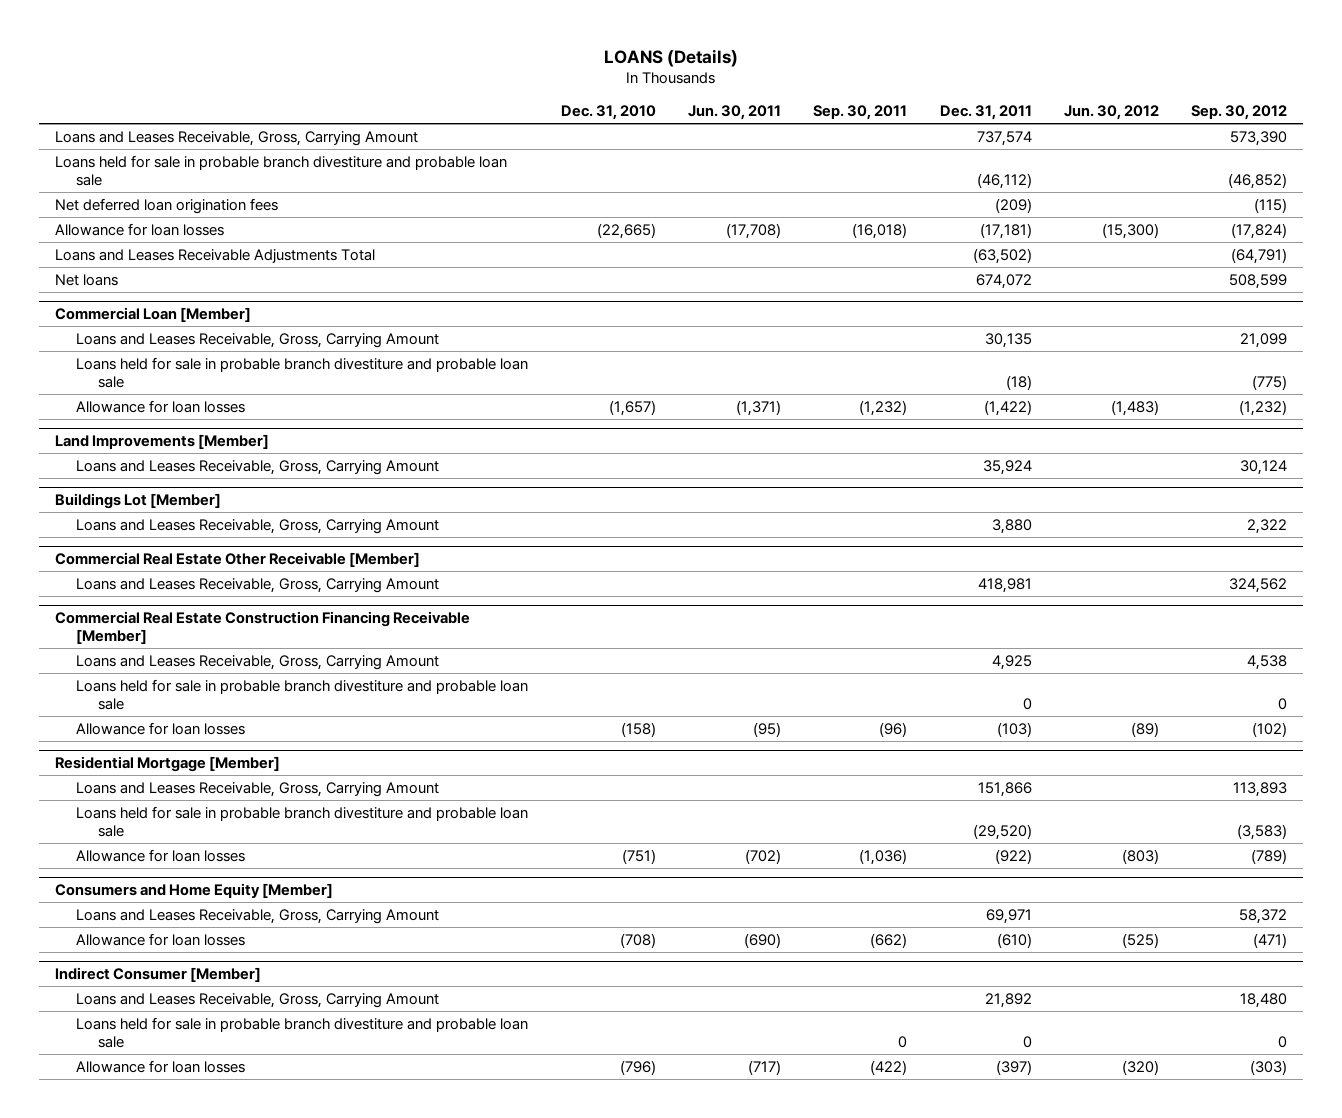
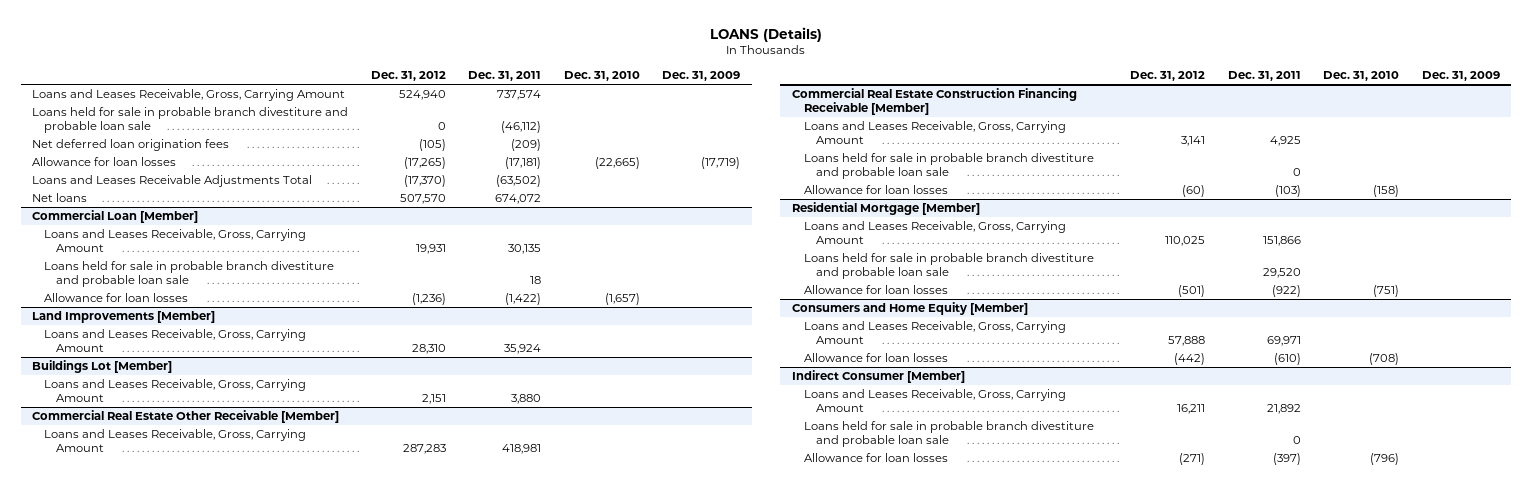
- | Dec. 31, 2010 | Jun. 30, 2011 | Sep. 30, 2011 | Dec. 31, 2011 | Jun. 30, 2012 | Sep. 30, 2012
+ | Dec. 31, 2012 | Dec. 31, 2011 | Dec. 31, 2010 | Dec. 31, 2009
@ Commercial Loan [Member]
- Loans held for sale in probable branch divestiture and probable loan sale | | | | (18) | | (775)
+ Loans held for sale in probable branch divestiture and probable loan sale | | 18 | |
@ Residential Mortgage [Member]
- Loans held for sale in probable branch divestiture and probable loan sale | | | | (29,520) | | (3,583)
+ Loans held for sale in probable branch divestiture and probable loan sale | | 29,520 | |

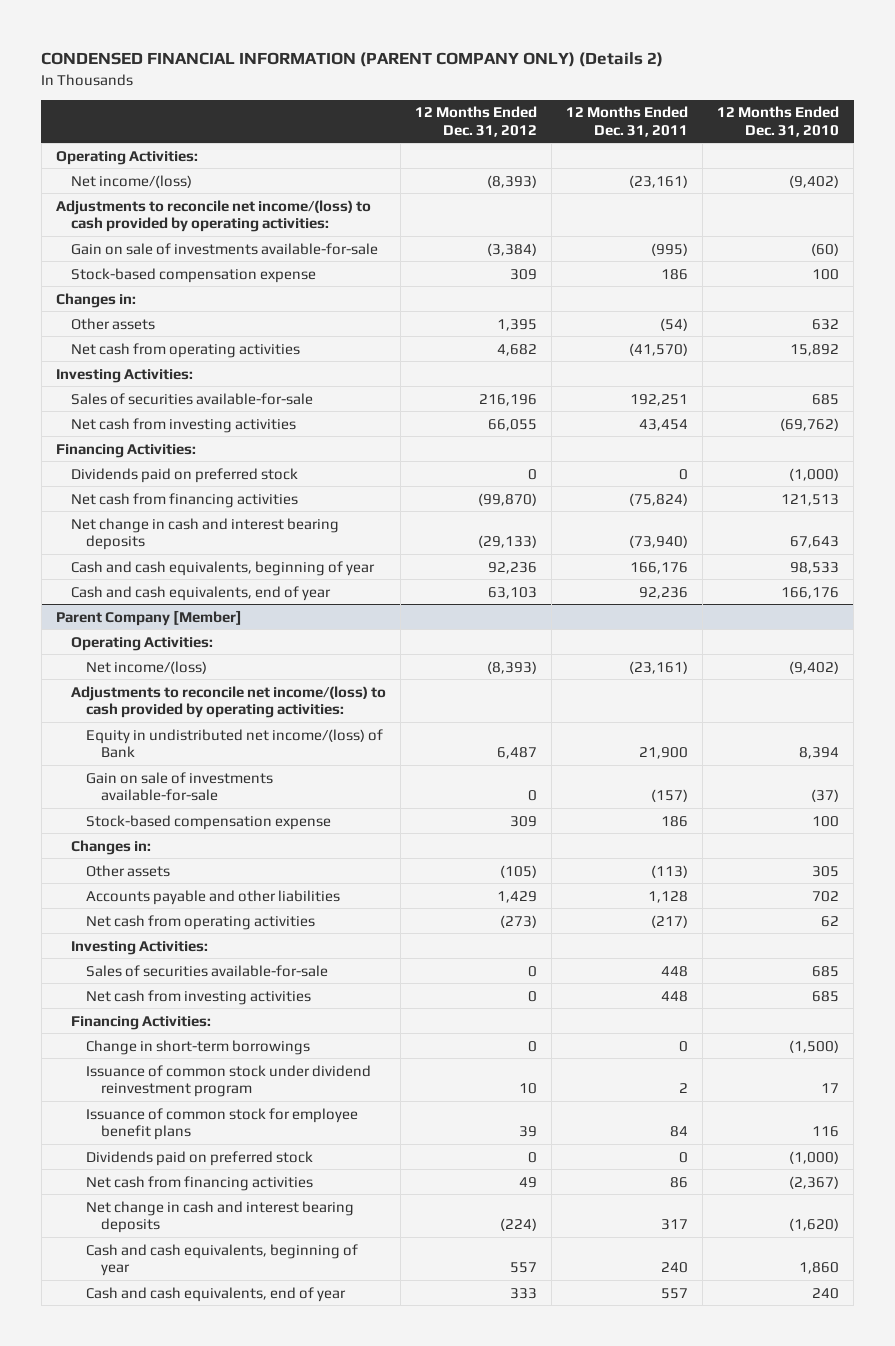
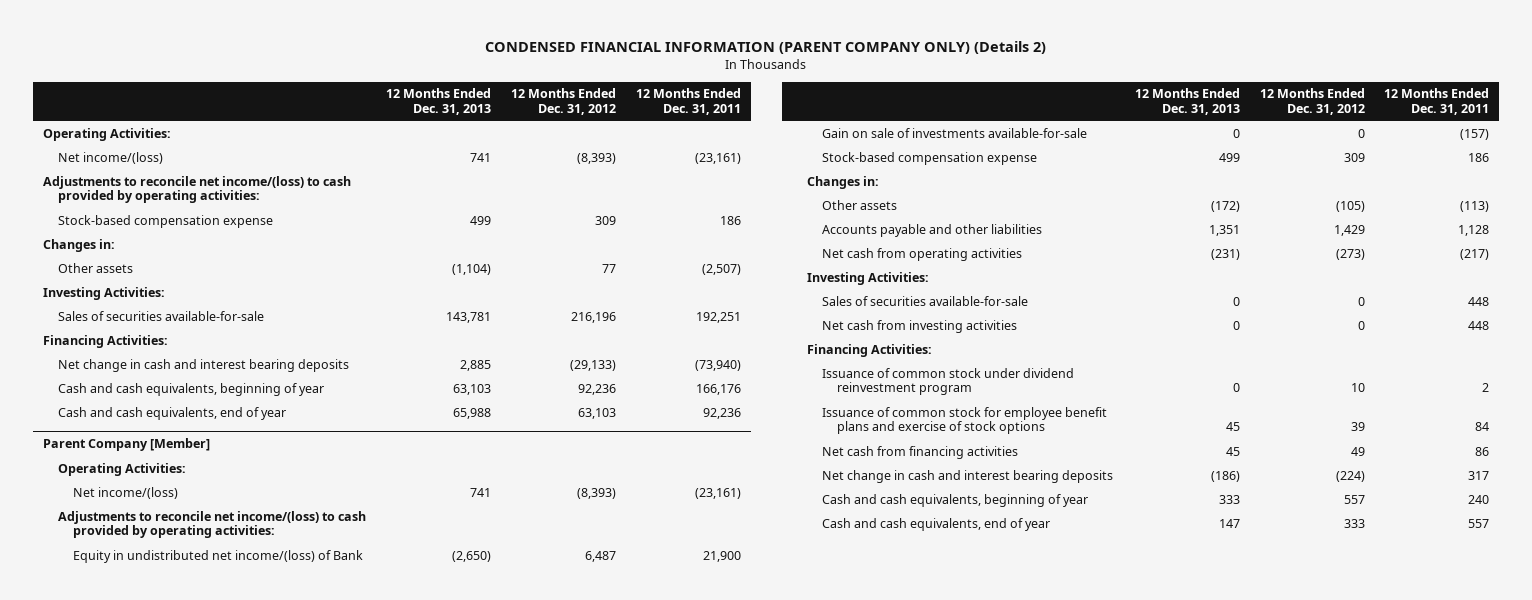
- | 12 Months Ended Dec. 31, 2012 | 12 Months Ended Dec. 31, 2011 | 12 Months Ended Dec. 31, 2010
+ | 12 Months Ended Dec. 31, 2013 | 12 Months Ended Dec. 31, 2012 | 12 Months Ended Dec. 31, 2011
- Gain on sale of investments available-for-sale | (3,384) | (995) | (60)
- Other assets | 1,395 | (54) | 632
- Net cash from operating activities | 4,682 | (41,570) | 15,892
+ Other assets | (1,104) | 77 | (2,507)
- Net cash from investing activities | 66,055 | 43,454 | (69,762)
- Dividends paid on preferred stock | 0 | 0 | (1,000)
- Net cash from financing activities | (99,870) | (75,824) | 121,513
@ Parent Company [Member]
- Change in short-term borrowings | 0 | 0 | (1,500)
- Issuance of common stock for employee benefit plans | 39 | 84 | 116
- Dividends paid on preferred stock | 0 | 0 | (1,000)
+ Issuance of common stock for employee benefit plans and exercise of stock options | 45 | 39 | 84

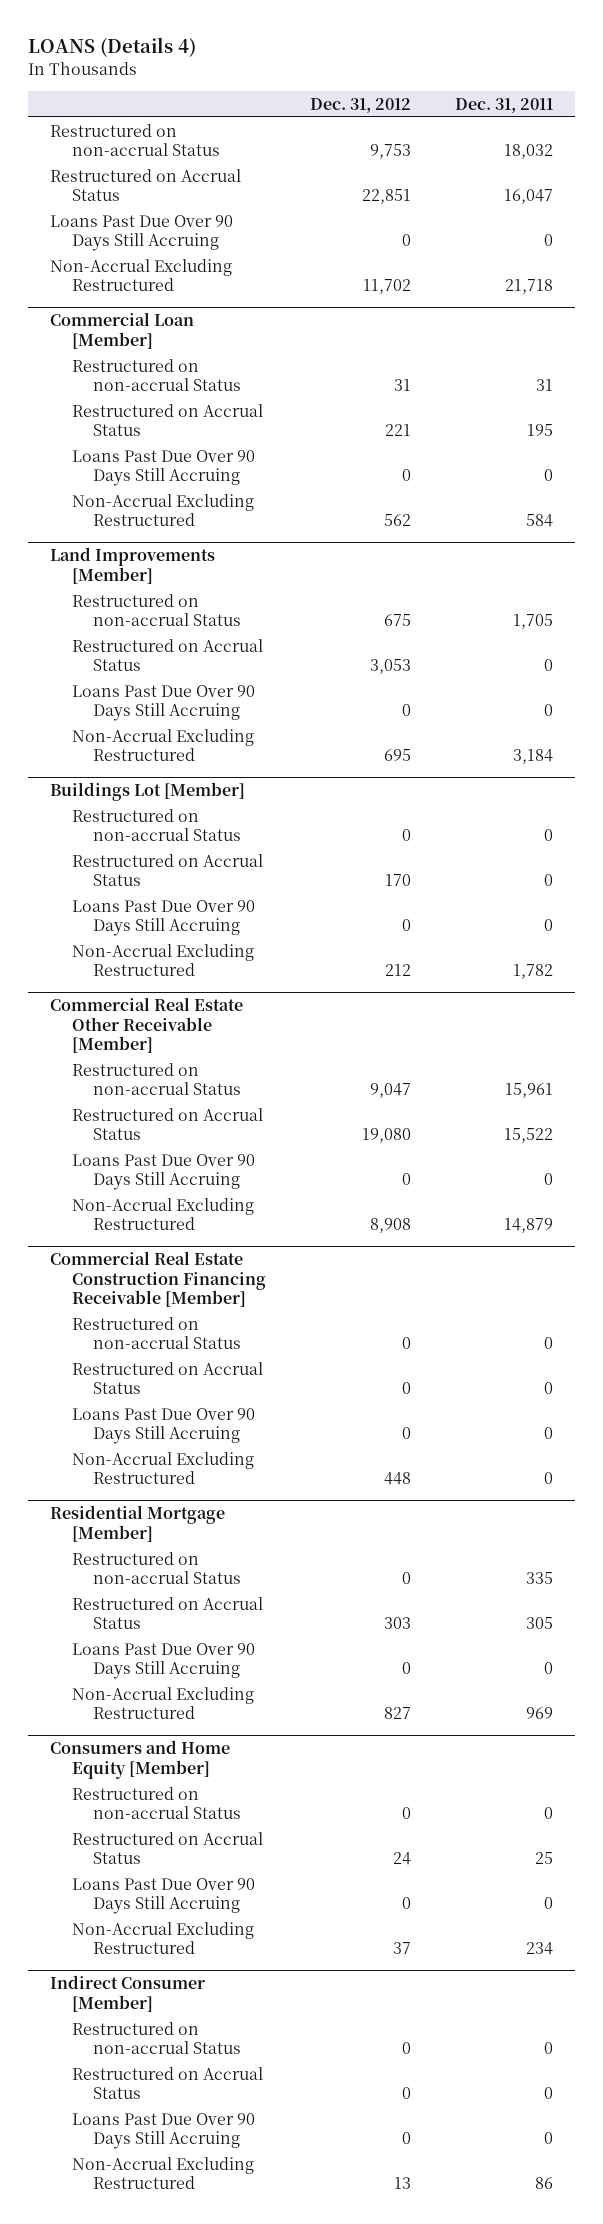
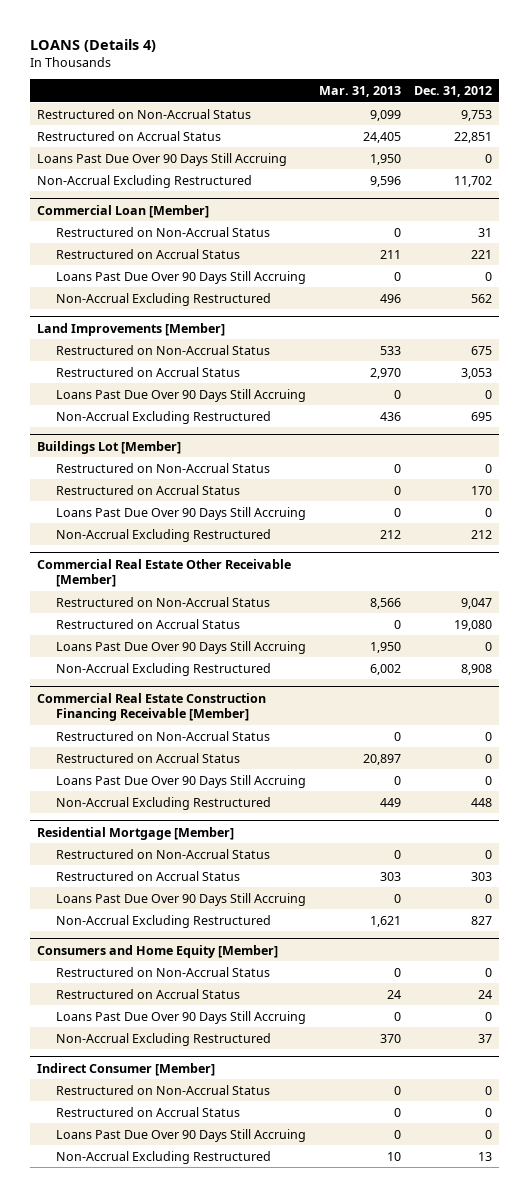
- | Dec. 31, 2012 | Dec. 31, 2011
+ | Mar. 31, 2013 | Dec. 31, 2012
- Restructured on non-accrual Status | 9,753 | 18,032
+ Restructured on Non-Accrual Status | 9,099 | 9,753
@ Commercial Loan [Member]
- Restructured on non-accrual Status | 31 | 31
+ Restructured on Non-Accrual Status | 0 | 31
@ Land Improvements [Member]
- Restructured on non-accrual Status | 675 | 1,705
+ Restructured on Non-Accrual Status | 533 | 675
@ Buildings Lot [Member]
- Restructured on non-accrual Status | 0 | 0
+ Restructured on Non-Accrual Status | 0 | 0
@ Commercial Real Estate Other Receivable [Member]
- Restructured on non-accrual Status | 9,047 | 15,961
+ Restructured on Non-Accrual Status | 8,566 | 9,047
@ Commercial Real Estate Construction Financing Receivable [Member]
- Restructured on non-accrual Status | 0 | 0
+ Restructured on Non-Accrual Status | 0 | 0
@ Residential Mortgage [Member]
- Restructured on non-accrual Status | 0 | 335
+ Restructured on Non-Accrual Status | 0 | 0
@ Consumers and Home Equity [Member]
- Restructured on non-accrual Status | 0 | 0
+ Restructured on Non-Accrual Status | 0 | 0
@ Indirect Consumer [Member]
- Restructured on non-accrual Status | 0 | 0
+ Restructured on Non-Accrual Status | 0 | 0

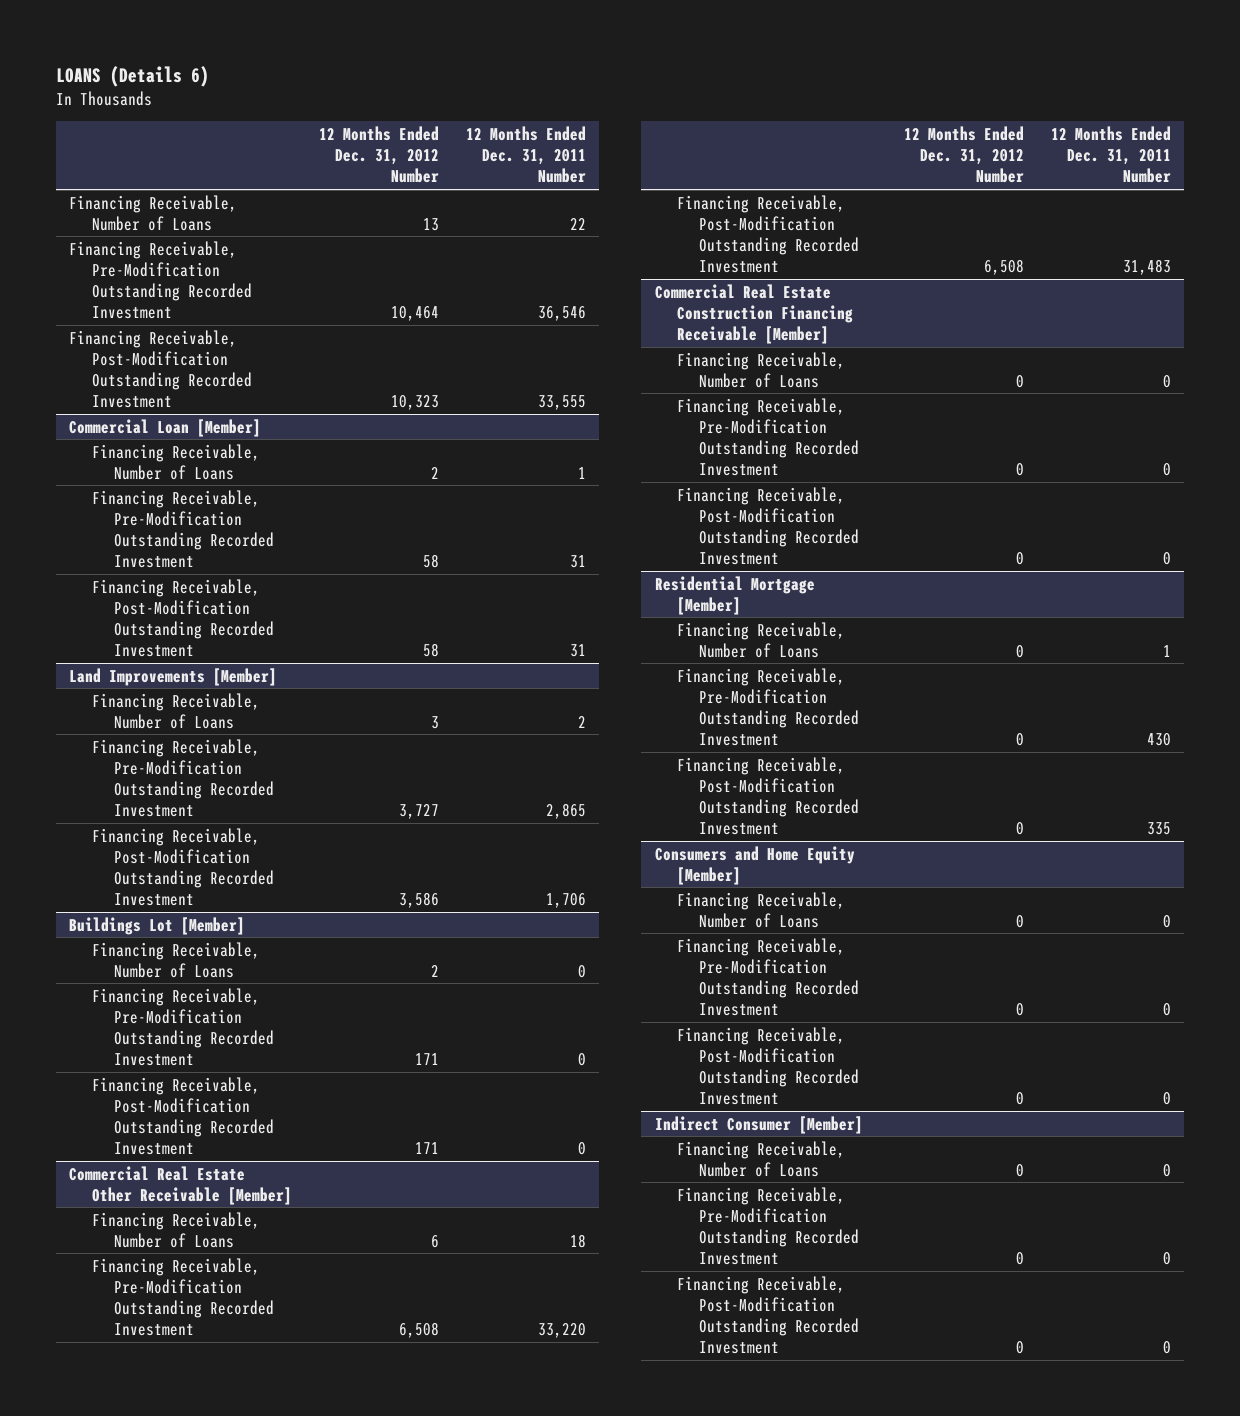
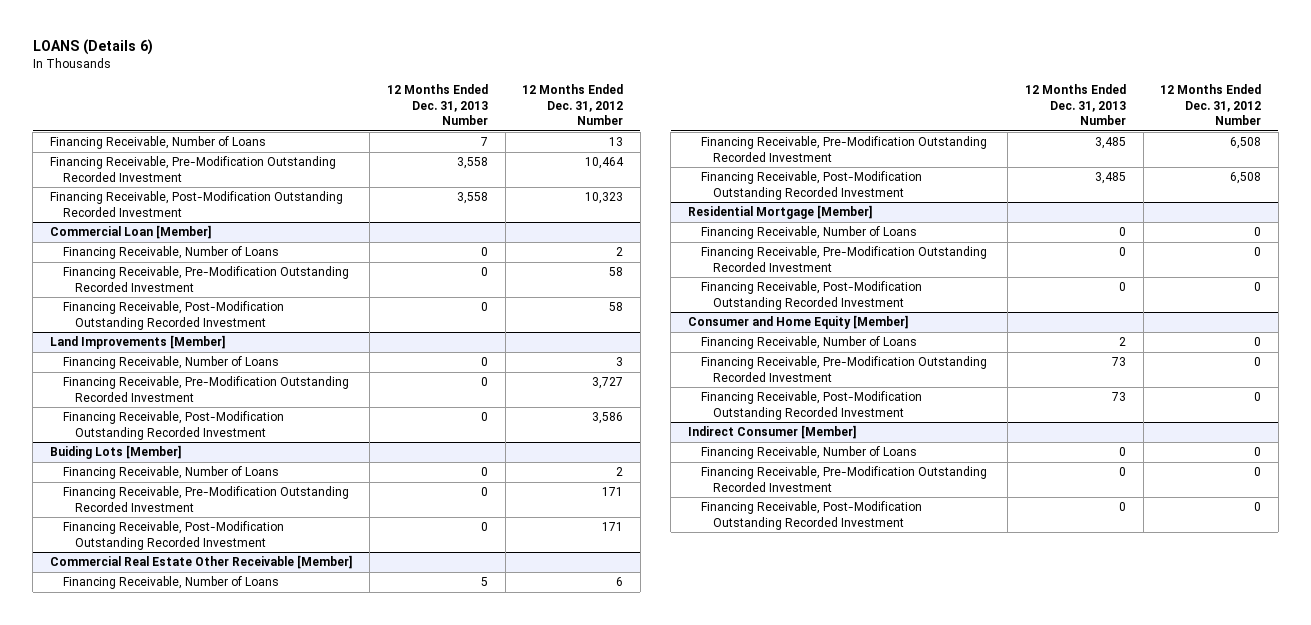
- | 12 Months Ended Dec. 31, 2012 Number | 12 Months Ended Dec. 31, 2011 Number
+ | 12 Months Ended Dec. 31, 2013 Number | 12 Months Ended Dec. 31, 2012 Number
- Buildings Lot [Member]
+ Buiding Lots [Member]
- Commercial Real Estate Construction Financing Receivable [Member]
- Financing Receivable, Number of Loans | 0 | 0
- Financing Receivable, Pre-Modification Outstanding Recorded Investment | 0 | 0
- Financing Receivable, Post-Modification Outstanding Recorded Investment | 0 | 0
- Consumers and Home Equity [Member]
+ Consumer and Home Equity [Member]

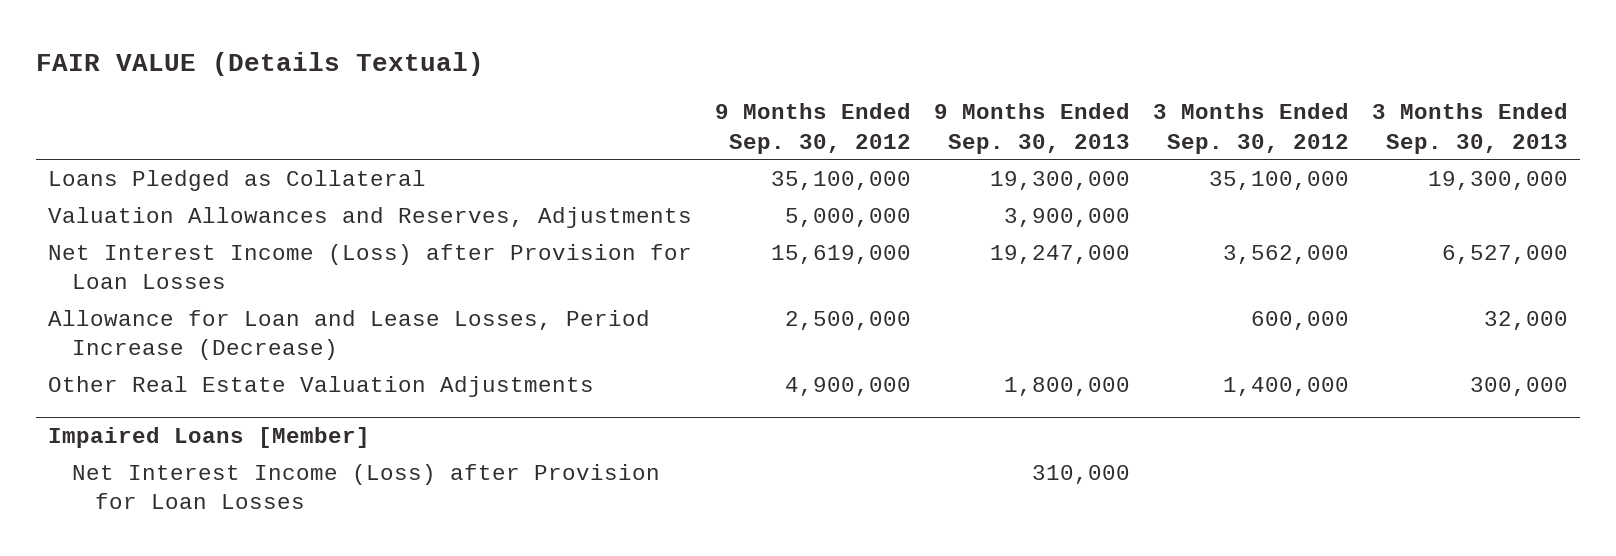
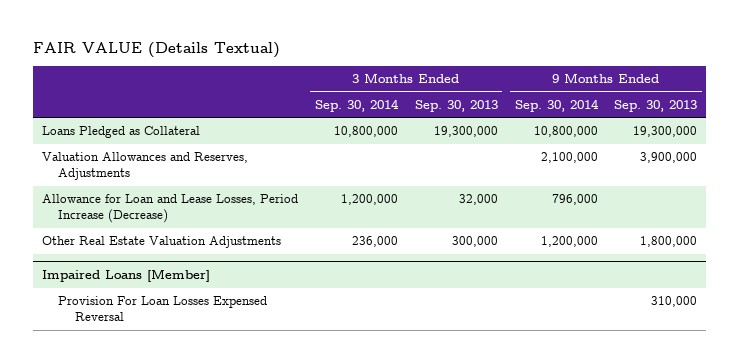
- | 9 Months Ended Sep. 30, 2012 | 9 Months Ended Sep. 30, 2013 | 3 Months Ended Sep. 30, 2012 | 3 Months Ended Sep. 30, 2013
+ | 3 Months Ended Sep. 30, 2014 | 3 Months Ended Sep. 30, 2013 | 9 Months Ended Sep. 30, 2014 | 9 Months Ended Sep. 30, 2013
- Net Interest Income (Loss) after Provision for Loan Losses | 15,619,000 | 19,247,000 | 3,562,000 | 6,527,000
@ Impaired Loans [Member]
- Net Interest Income (Loss) after Provision for Loan Losses | | 310,000 | |
+ Provision For Loan Losses Expensed Reversal | | | | 310,000

